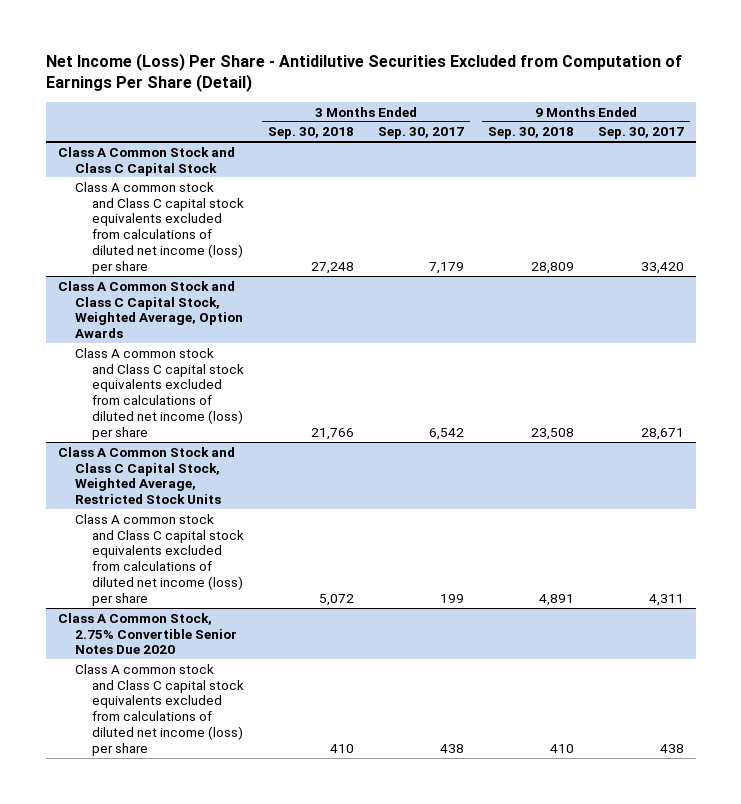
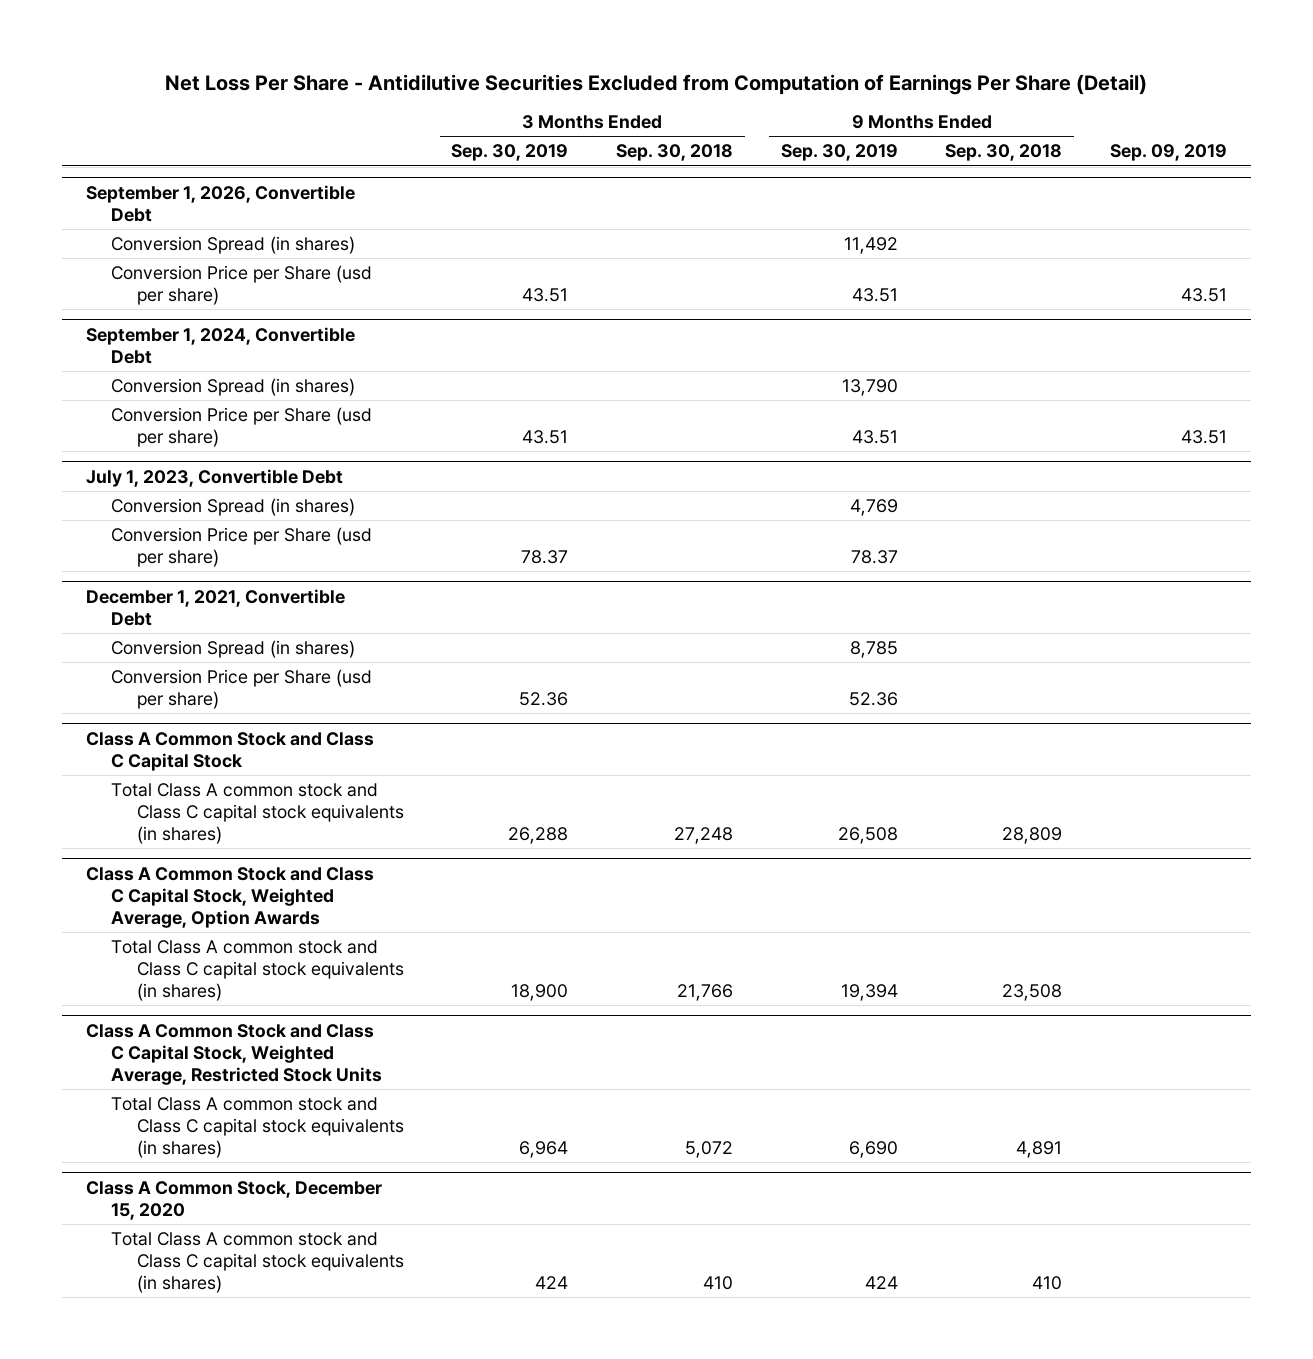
- Net Income (Loss) Per Share - Antidilutive Securities Excluded from Computation of Earnings Per Share (Detail)
+ Net Loss Per Share - Antidilutive Securities Excluded from Computation of Earnings Per Share (Detail)
- | 3 Months Ended Sep. 30, 2018 | 3 Months Ended Sep. 30, 2017 | 9 Months Ended Sep. 30, 2018 | 9 Months Ended Sep. 30, 2017
+ | 3 Months Ended Sep. 30, 2019 | 3 Months Ended Sep. 30, 2018 | 9 Months Ended Sep. 30, 2019 | 9 Months Ended Sep. 30, 2018 | Sep. 09, 2019
+ September 1, 2026, Convertible Debt
+ Conversion Spread (in shares) | | | 11,492 | |
+ Conversion Price per Share (usd per share) | 43.51 | | 43.51 | | 43.51
+ September 1, 2024, Convertible Debt
+ Conversion Spread (in shares) | | | 13,790 | |
+ Conversion Price per Share (usd per share) | 43.51 | | 43.51 | | 43.51
+ July 1, 2023, Convertible Debt
+ Conversion Spread (in shares) | | | 4,769 | |
+ Conversion Price per Share (usd per share) | 78.37 | | 78.37 | |
+ December 1, 2021, Convertible Debt
+ Conversion Spread (in shares) | | | 8,785 | |
+ Conversion Price per Share (usd per share) | 52.36 | | 52.36 | |
@ Class A Common Stock and Class C Capital Stock
- Class A common stock and Class C capital stock equivalents excluded from calculations of diluted net income (loss) per share | 27,248 | 7,179 | 28,809 | 33,420
+ Total Class A common stock and Class C capital stock equivalents (in shares) | 26,288 | 27,248 | 26,508 | 28,809 |
@ Class A Common Stock and Class C Capital Stock, Weighted Average, Option Awards
- Class A common stock and Class C capital stock equivalents excluded from calculations of diluted net income (loss) per share | 21,766 | 6,542 | 23,508 | 28,671
+ Total Class A common stock and Class C capital stock equivalents (in shares) | 18,900 | 21,766 | 19,394 | 23,508 |
@ Class A Common Stock and Class C Capital Stock, Weighted Average, Restricted Stock Units
- Class A common stock and Class C capital stock equivalents excluded from calculations of diluted net income (loss) per share | 5,072 | 199 | 4,891 | 4,311
- Class A Common Stock, 2.75% Convertible Senior Notes Due 2020
- Class A common stock and Class C capital stock equivalents excluded from calculations of diluted net income (loss) per share | 410 | 438 | 410 | 438
@ Class A Common Stock and Class C Capital Stock, Weighted Average, Restricted Stock Units
+ Total Class A common stock and Class C capital stock equivalents (in shares) | 6,964 | 5,072 | 6,690 | 4,891 |
+ Class A Common Stock, December 15, 2020
+ Total Class A common stock and Class C capital stock equivalents (in shares) | 424 | 410 | 424 | 410 |

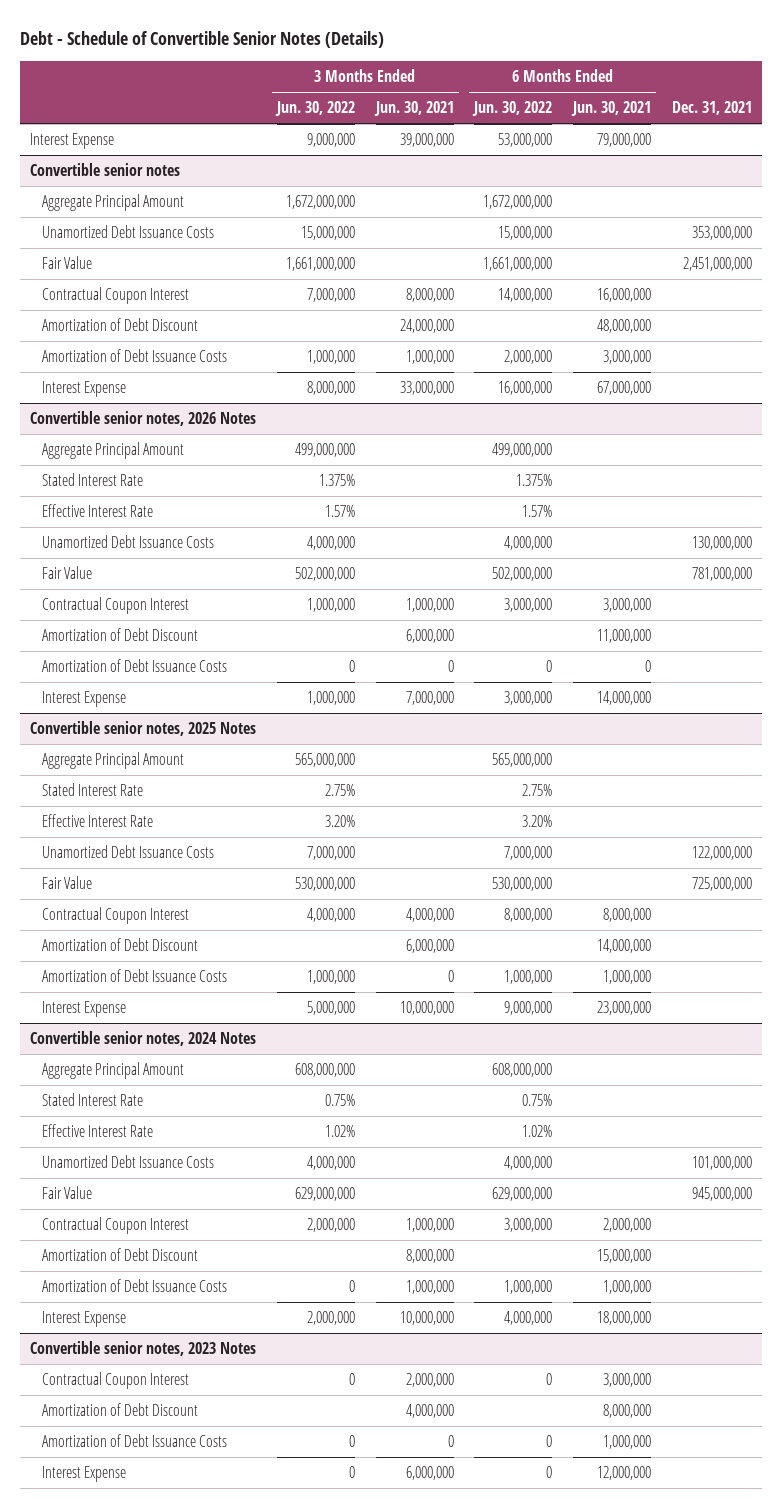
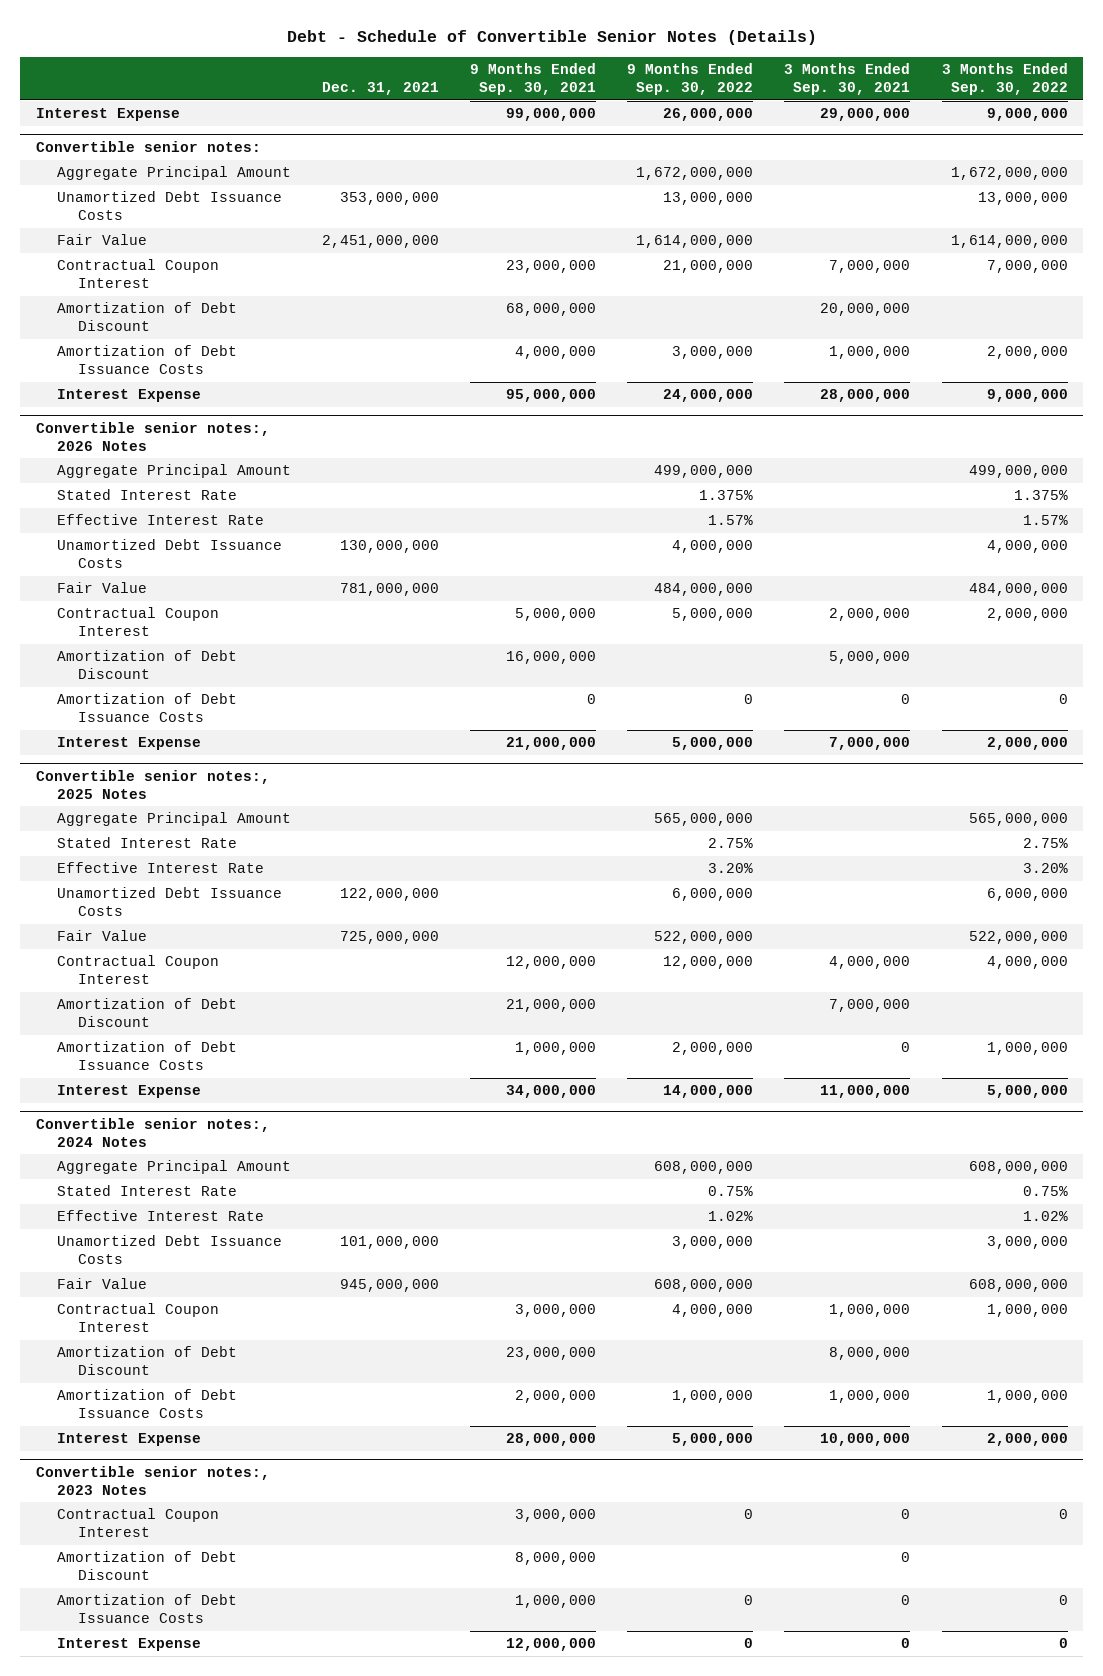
- | 3 Months Ended Jun. 30, 2022 | 3 Months Ended Jun. 30, 2021 | 6 Months Ended Jun. 30, 2022 | 6 Months Ended Jun. 30, 2021 | Dec. 31, 2021
+ | Dec. 31, 2021 | 9 Months Ended Sep. 30, 2021 | 9 Months Ended Sep. 30, 2022 | 3 Months Ended Sep. 30, 2021 | 3 Months Ended Sep. 30, 2022
- Convertible senior notes
+ Convertible senior notes:
- Convertible senior notes, 2026 Notes
+ Convertible senior notes:, 2026 Notes
- Convertible senior notes, 2025 Notes
+ Convertible senior notes:, 2025 Notes
- Convertible senior notes, 2024 Notes
+ Convertible senior notes:, 2024 Notes
- Convertible senior notes, 2023 Notes
+ Convertible senior notes:, 2023 Notes

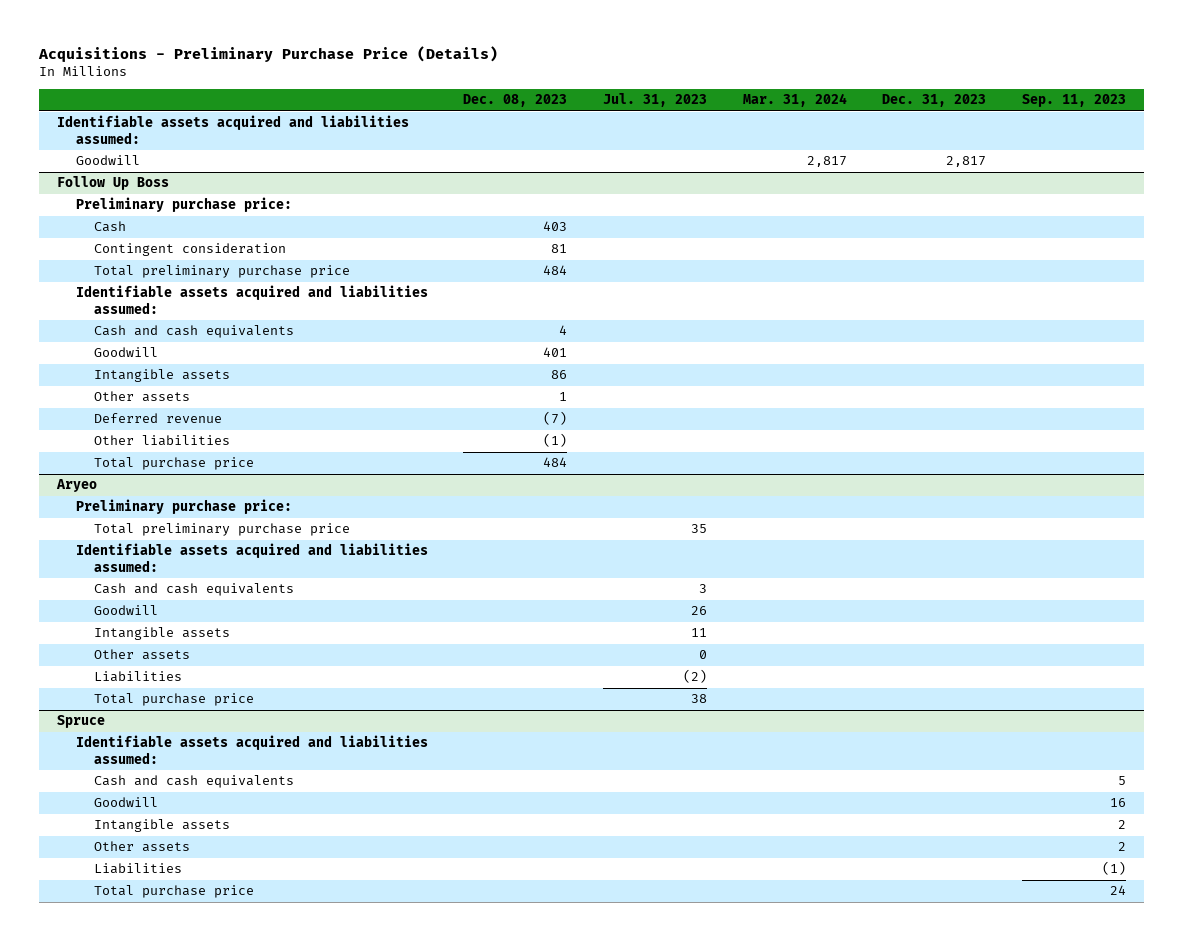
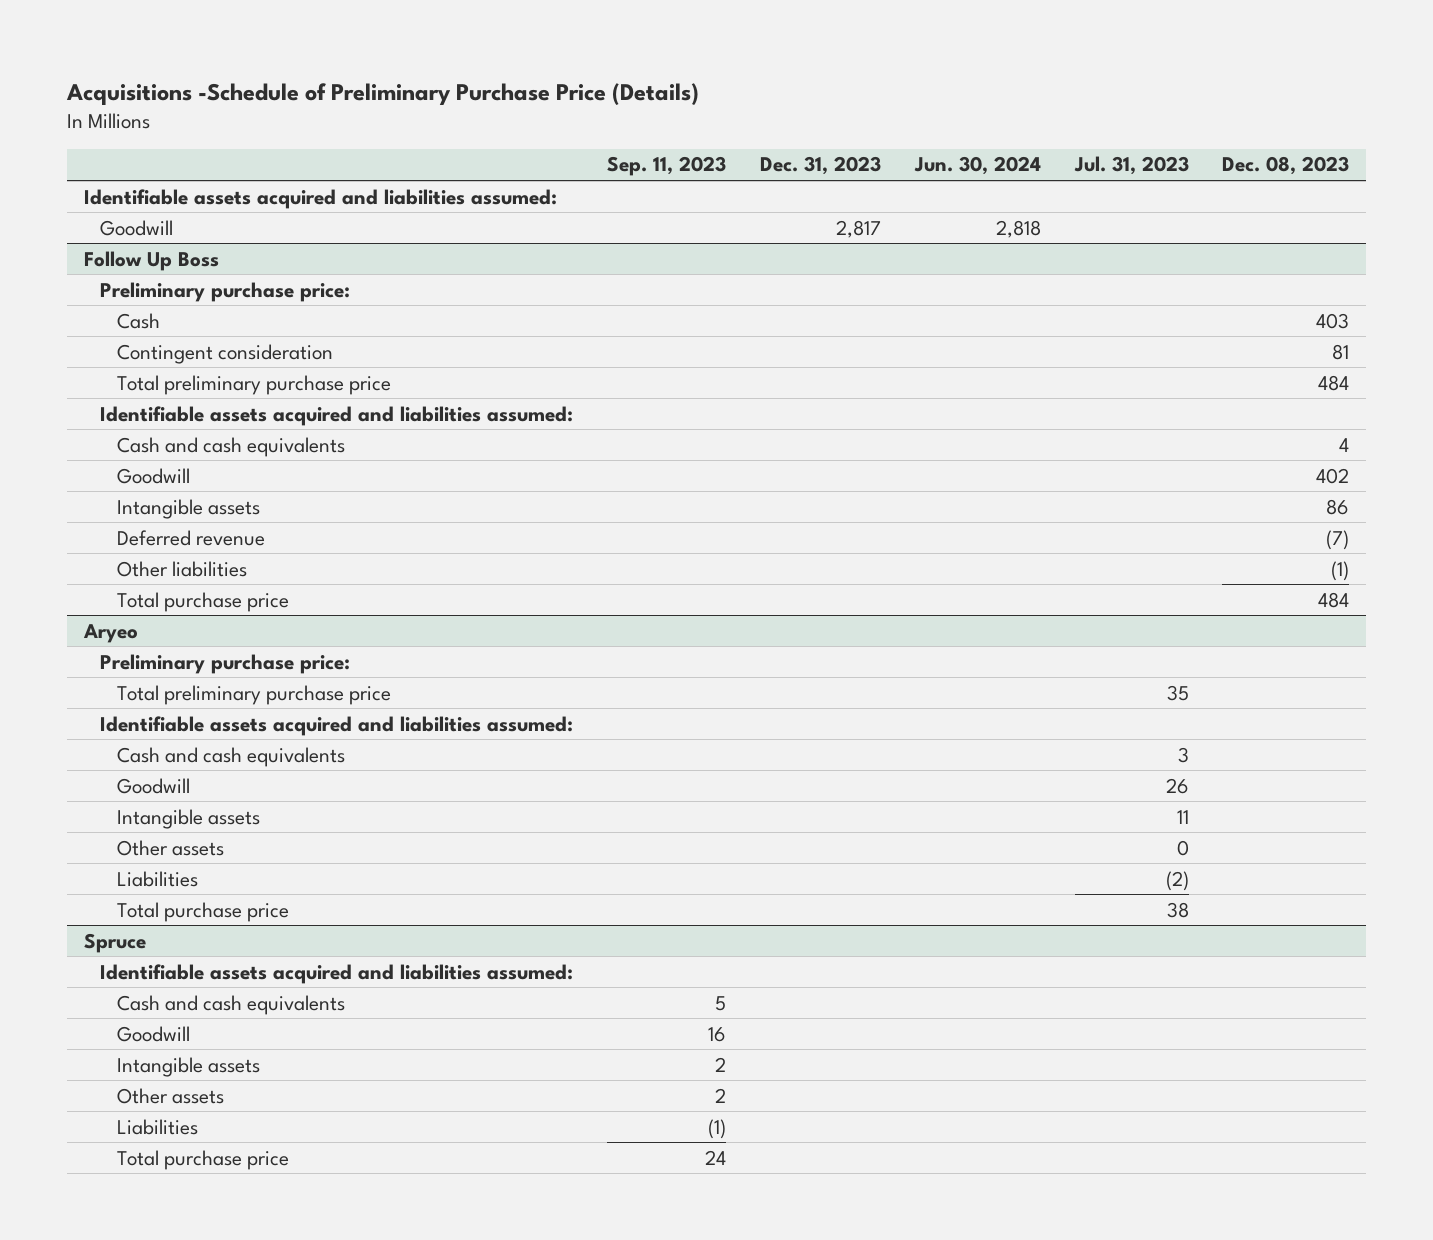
- Acquisitions - Preliminary Purchase Price (Details)
+ Acquisitions -Schedule of Preliminary Purchase Price (Details)
- | Dec. 08, 2023 | Jul. 31, 2023 | Mar. 31, 2024 | Dec. 31, 2023 | Sep. 11, 2023
+ | Sep. 11, 2023 | Dec. 31, 2023 | Jun. 30, 2024 | Jul. 31, 2023 | Dec. 08, 2023
@ Follow Up Boss
- Goodwill | 401 | | | |
+ Goodwill | | | | | 402
- Other assets | 1 | | | |

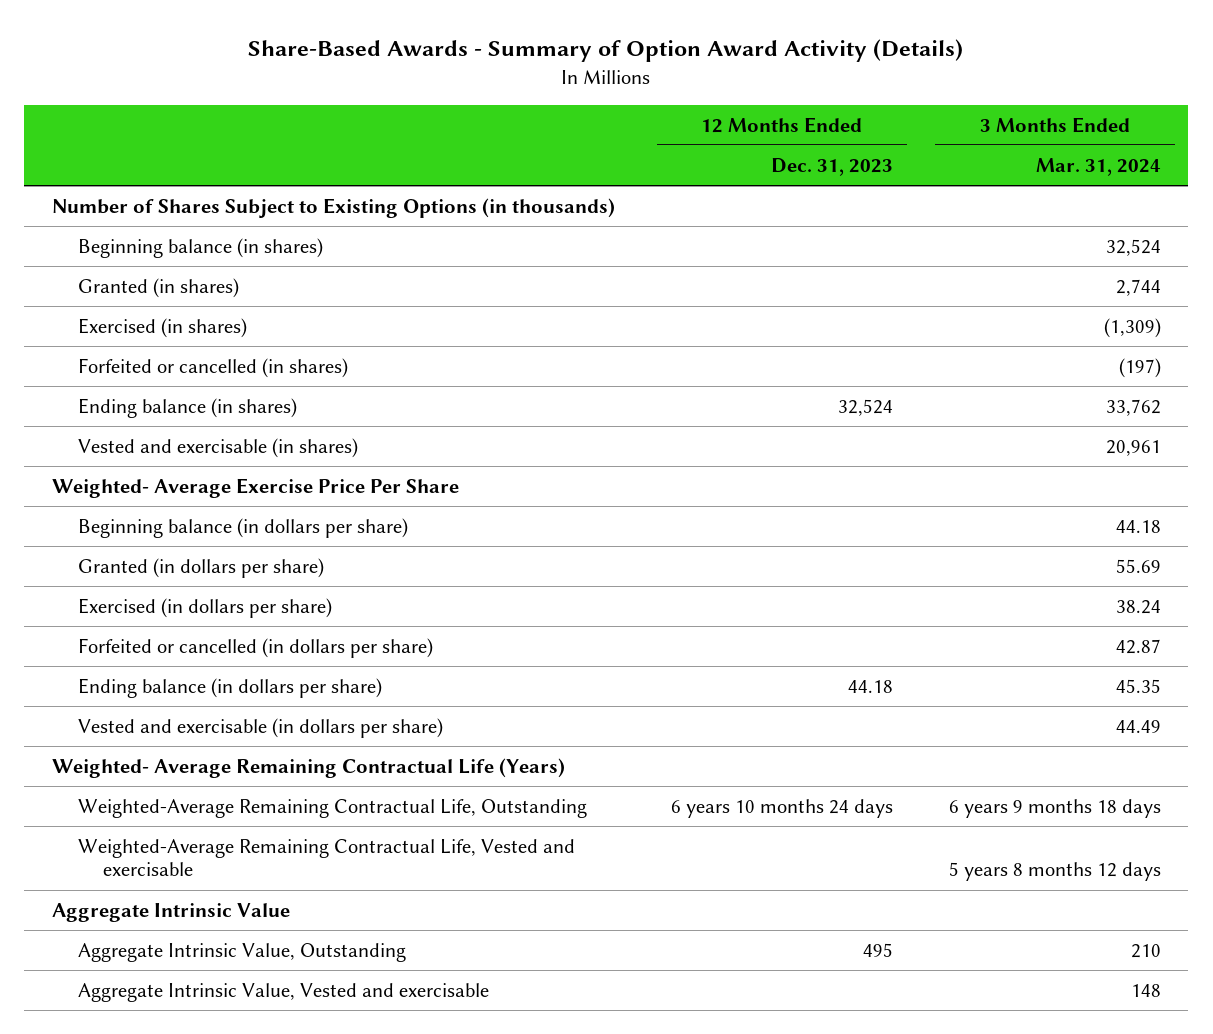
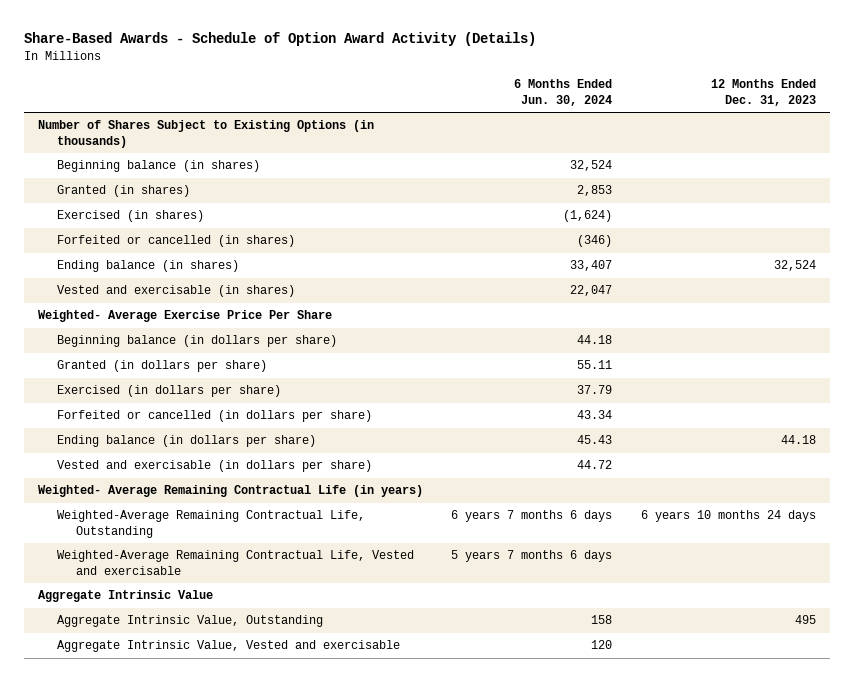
- Share-Based Awards - Summary of Option Award Activity (Details)
+ Share-Based Awards - Schedule of Option Award Activity (Details)
- | 12 Months Ended Dec. 31, 2023 | 3 Months Ended Mar. 31, 2024
+ | 6 Months Ended Jun. 30, 2024 | 12 Months Ended Dec. 31, 2023
- Weighted- Average Remaining Contractual Life (Years)
+ Weighted- Average Remaining Contractual Life (in years)

